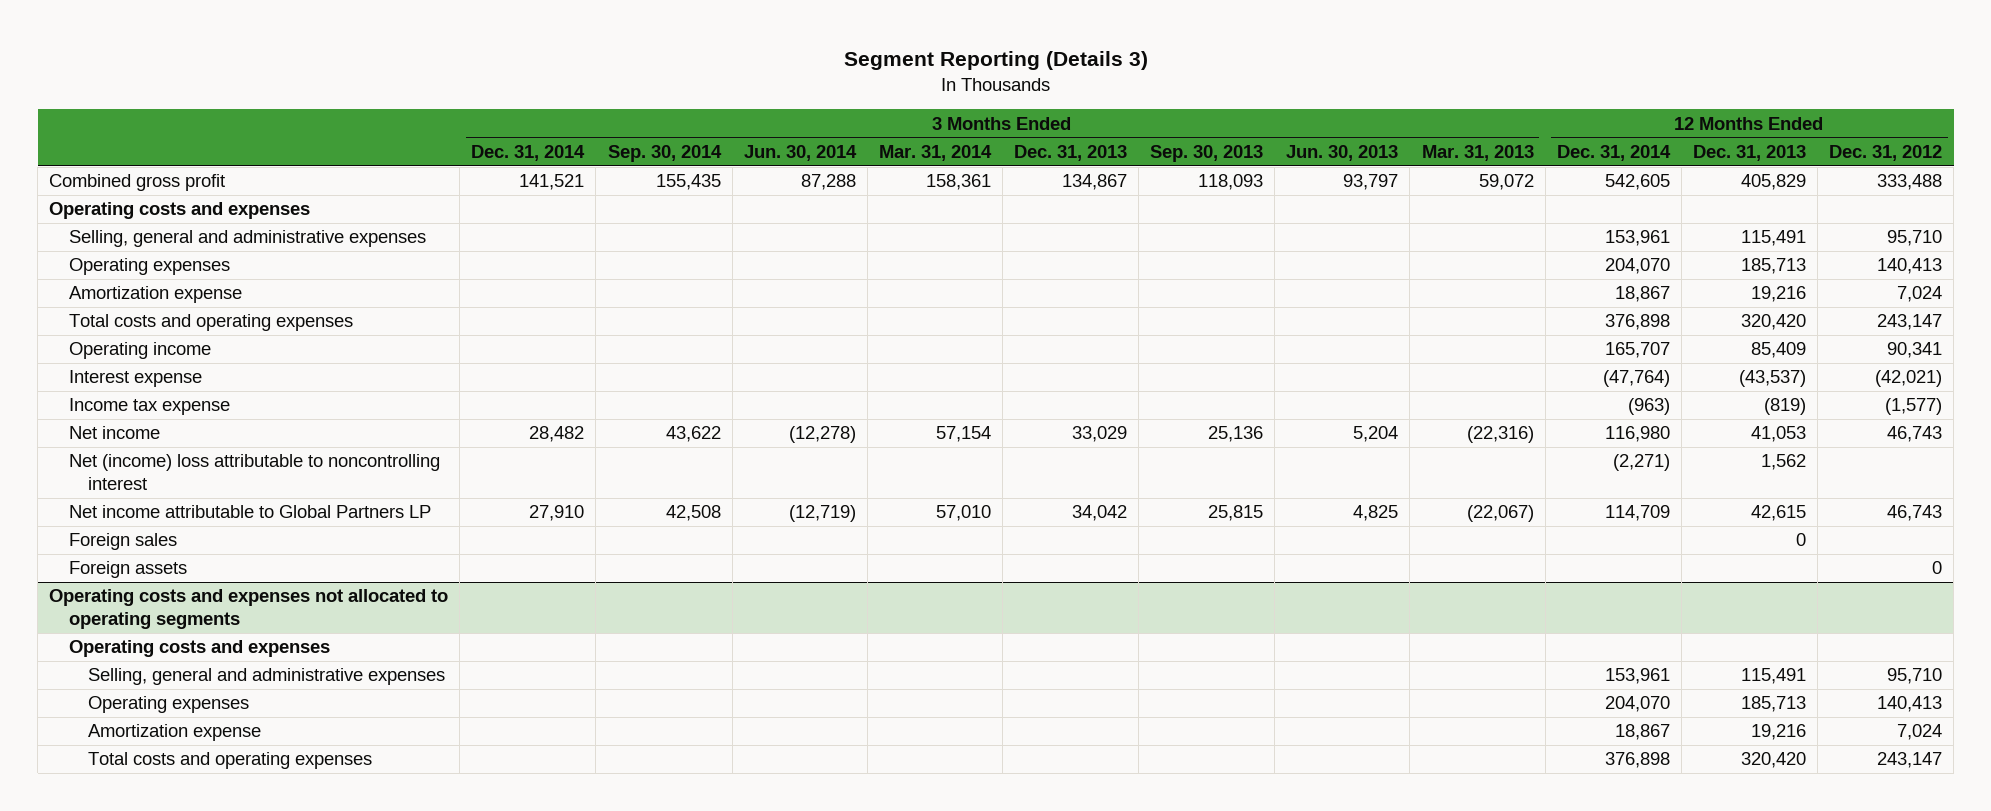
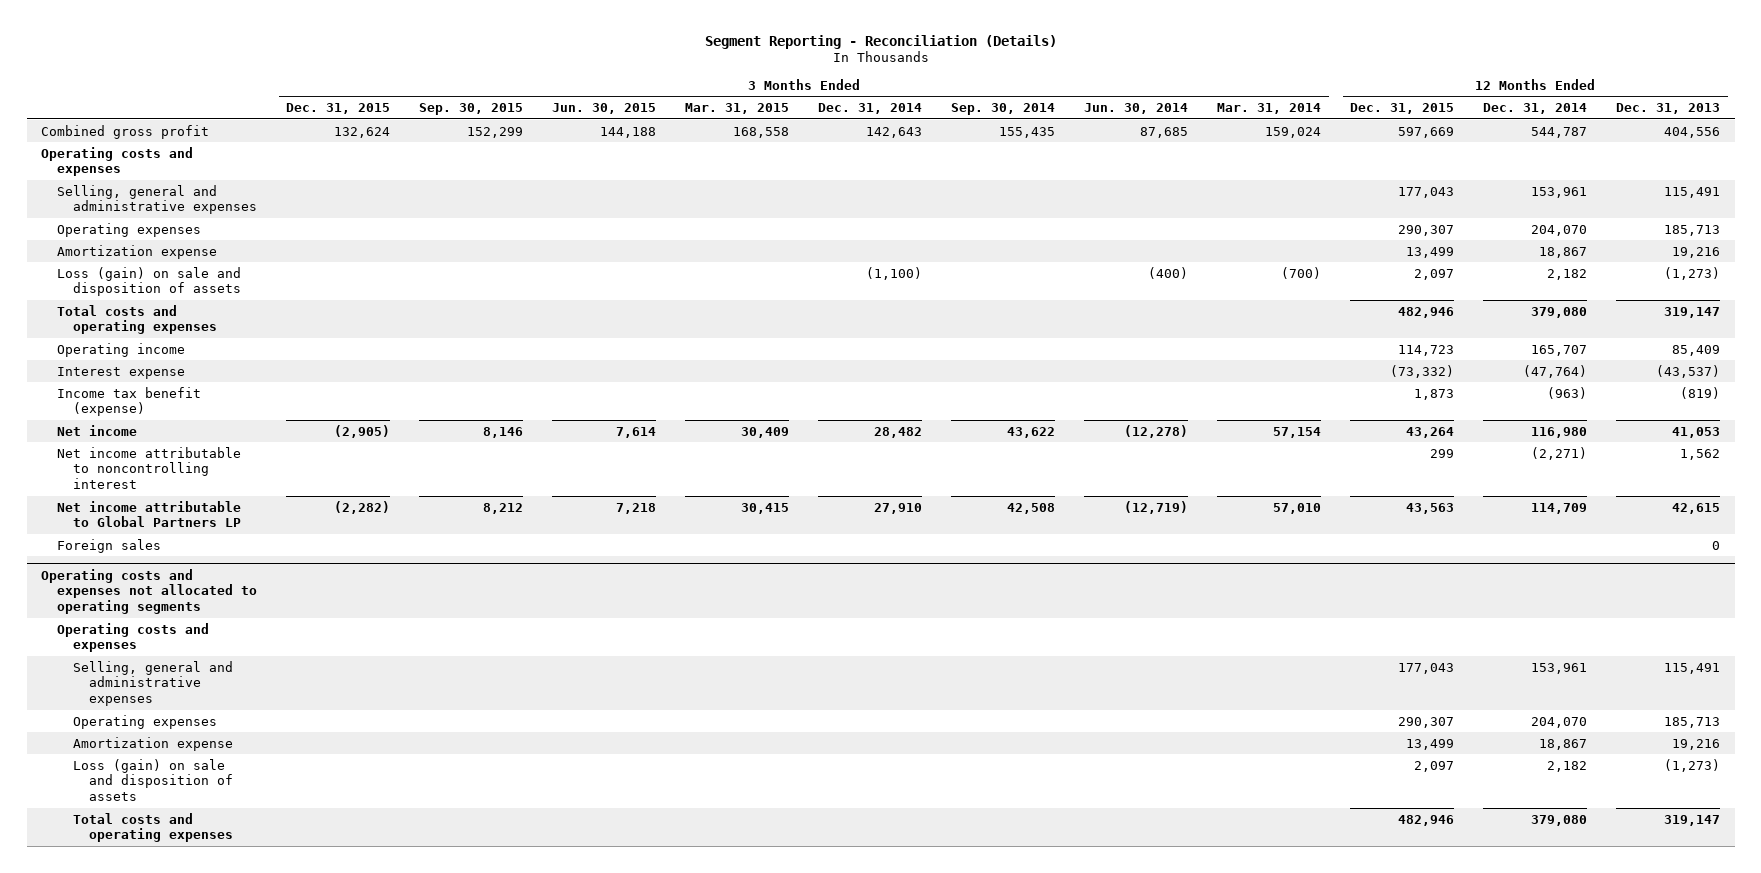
- Segment Reporting (Details 3)
+ Segment Reporting - Reconciliation (Details)
- | 3 Months Ended Dec. 31, 2014 | 3 Months Ended Sep. 30, 2014 | 3 Months Ended Jun. 30, 2014 | 3 Months Ended Mar. 31, 2014 | 3 Months Ended Dec. 31, 2013 | 3 Months Ended Sep. 30, 2013 | 3 Months Ended Jun. 30, 2013 | 3 Months Ended Mar. 31, 2013 | 12 Months Ended Dec. 31, 2014 | 12 Months Ended Dec. 31, 2013 | 12 Months Ended Dec. 31, 2012
+ | 3 Months Ended Dec. 31, 2015 | 3 Months Ended Sep. 30, 2015 | 3 Months Ended Jun. 30, 2015 | 3 Months Ended Mar. 31, 2015 | 3 Months Ended Dec. 31, 2014 | 3 Months Ended Sep. 30, 2014 | 3 Months Ended Jun. 30, 2014 | 3 Months Ended Mar. 31, 2014 | 12 Months Ended Dec. 31, 2015 | 12 Months Ended Dec. 31, 2014 | 12 Months Ended Dec. 31, 2013
- Combined gross profit | 141,521 | 155,435 | 87,288 | 158,361 | 134,867 | 118,093 | 93,797 | 59,072 | 542,605 | 405,829 | 333,488
+ Combined gross profit | 132,624 | 152,299 | 144,188 | 168,558 | 142,643 | 155,435 | 87,685 | 159,024 | 597,669 | 544,787 | 404,556
- Total costs and operating expenses | | | | | | | | | 376,898 | 320,420 | 243,147
+ Loss (gain) on sale and disposition of assets | | | | | (1,100) | | (400) | (700) | 2,097 | 2,182 | (1,273)
+ Total costs and operating expenses | | | | | | | | | 482,946 | 379,080 | 319,147
- Income tax expense | | | | | | | | | (963) | (819) | (1,577)
+ Income tax benefit (expense) | | | | | | | | | 1,873 | (963) | (819)
- Net (income) loss attributable to noncontrolling interest | | | | | | | | | (2,271) | 1,562 |
+ Net income attributable to noncontrolling interest | | | | | | | | | 299 | (2,271) | 1,562
- Foreign assets | | | | | | | | | | | 0
@ Operating costs and expenses not allocated to operating segments
- Total costs and operating expenses | | | | | | | | | 376,898 | 320,420 | 243,147
+ Loss (gain) on sale and disposition of assets | | | | | | | | | 2,097 | 2,182 | (1,273)
+ Total costs and operating expenses | | | | | | | | | 482,946 | 379,080 | 319,147

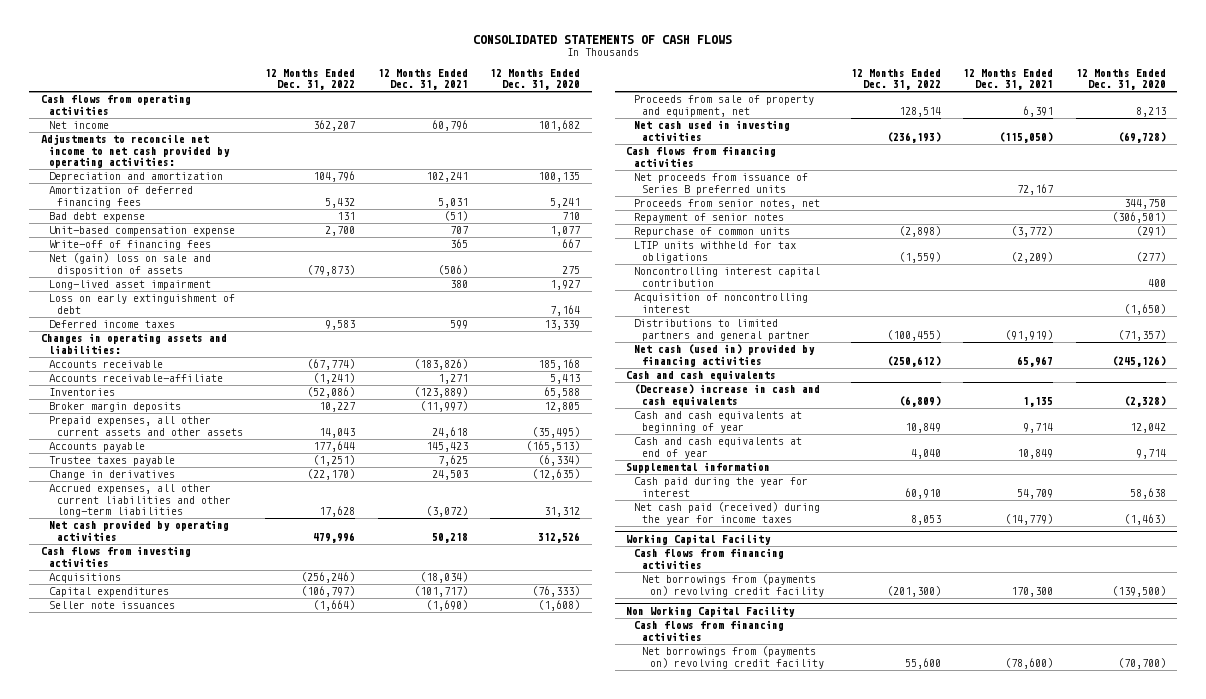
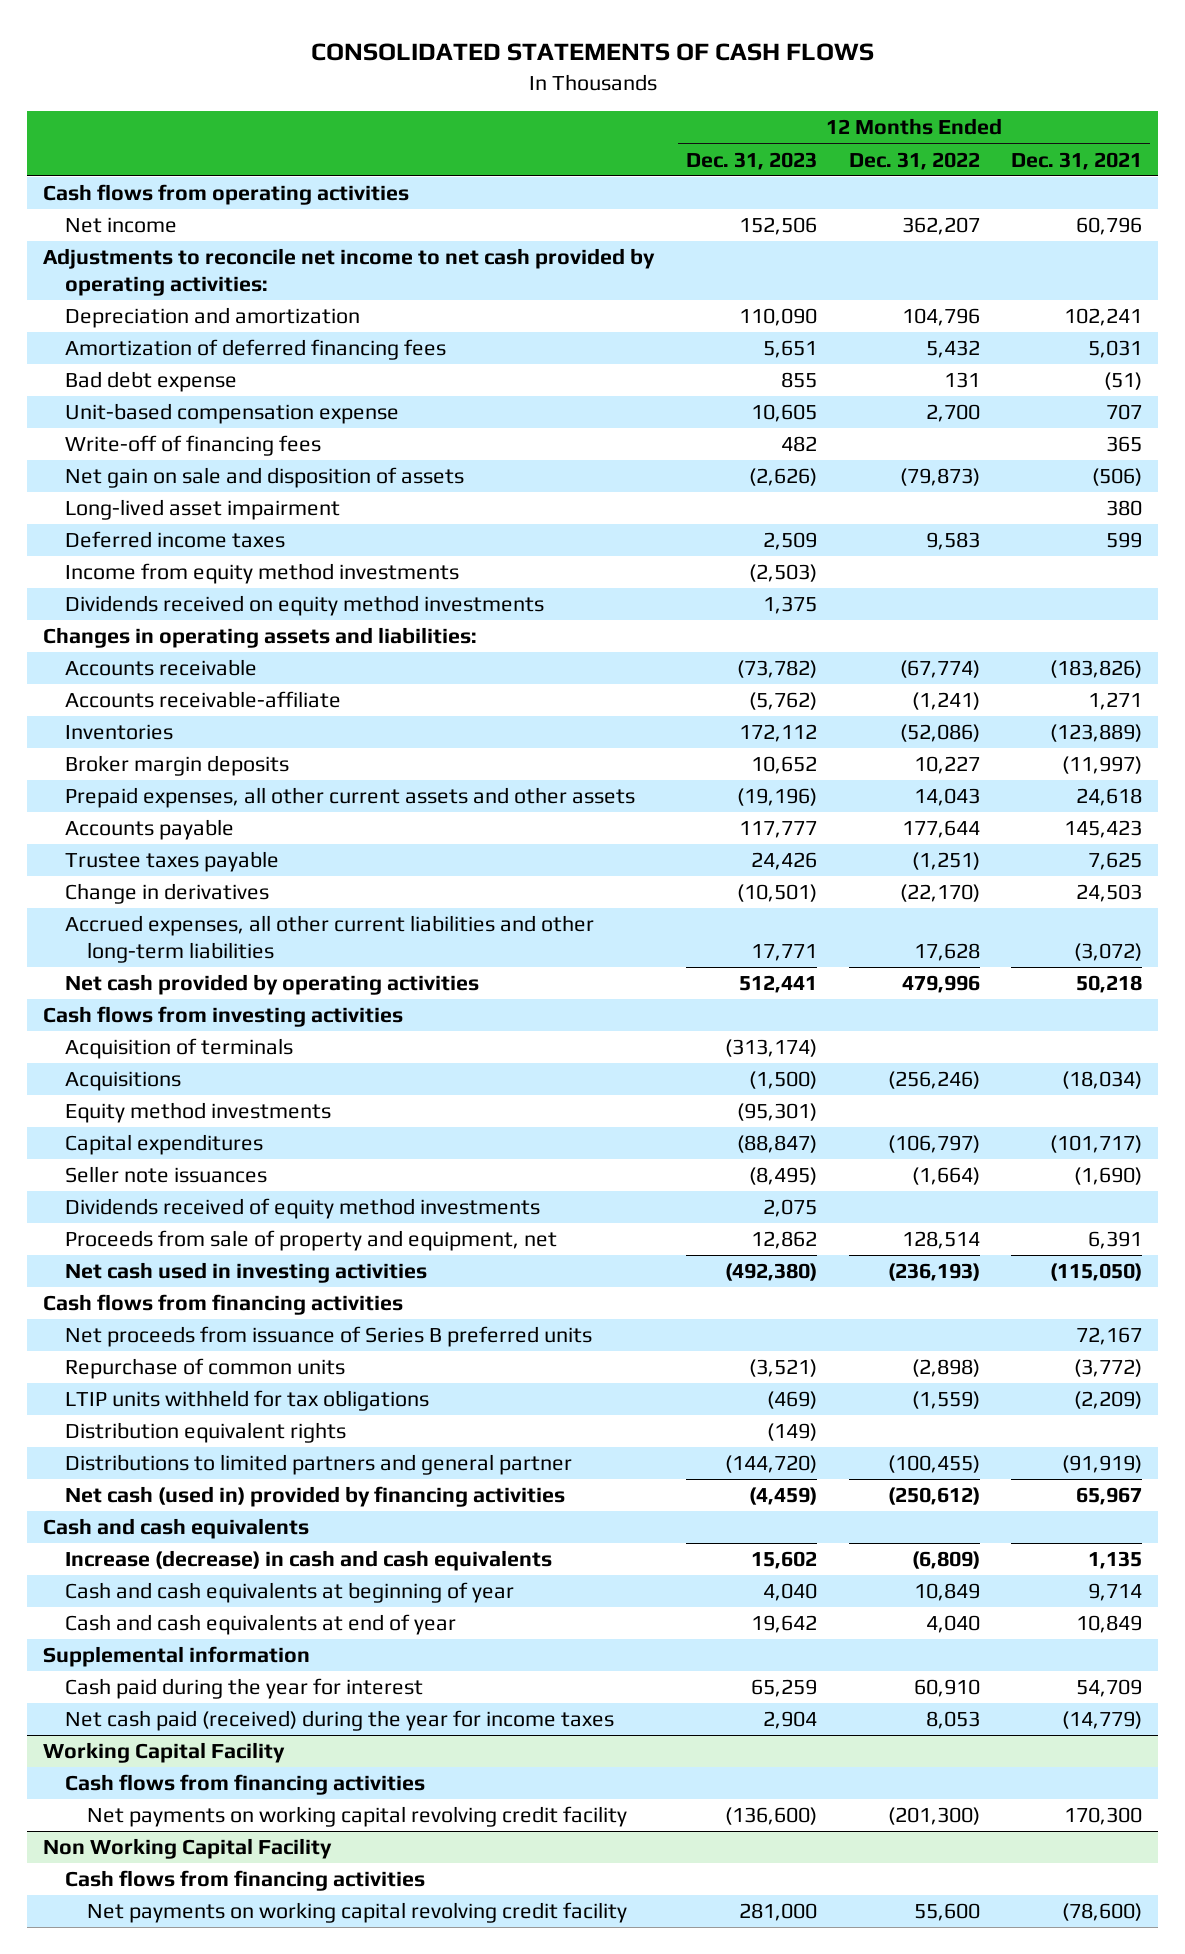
- | 12 Months Ended Dec. 31, 2022 | 12 Months Ended Dec. 31, 2021 | 12 Months Ended Dec. 31, 2020
+ | 12 Months Ended Dec. 31, 2023 | 12 Months Ended Dec. 31, 2022 | 12 Months Ended Dec. 31, 2021
- Net (gain) loss on sale and disposition of assets | (79,873) | (506) | 275
+ Net gain on sale and disposition of assets | (2,626) | (79,873) | (506)
- Loss on early extinguishment of debt | | | 7,164
+ Income from equity method investments | (2,503) | |
+ Dividends received on equity method investments | 1,375 | |
+ Acquisition of terminals | (313,174) | |
+ Equity method investments | (95,301) | |
+ Dividends received of equity method investments | 2,075 | |
- Proceeds from senior notes, net | | | 344,750
- Repayment of senior notes | | | (306,501)
- Noncontrolling interest capital contribution | | | 400
- Acquisition of noncontrolling interest | | | (1,650)
+ Distribution equivalent rights | (149) | |
- (Decrease) increase in cash and cash equivalents | (6,809) | 1,135 | (2,328)
+ Increase (decrease) in cash and cash equivalents | 15,602 | (6,809) | 1,135
@ Working Capital Facility
- Net borrowings from (payments on) revolving credit facility | (201,300) | 170,300 | (139,500)
+ Net payments on working capital revolving credit facility | (136,600) | (201,300) | 170,300
@ Non Working Capital Facility
- Net borrowings from (payments on) revolving credit facility | 55,600 | (78,600) | (70,700)
+ Net payments on working capital revolving credit facility | 281,000 | 55,600 | (78,600)

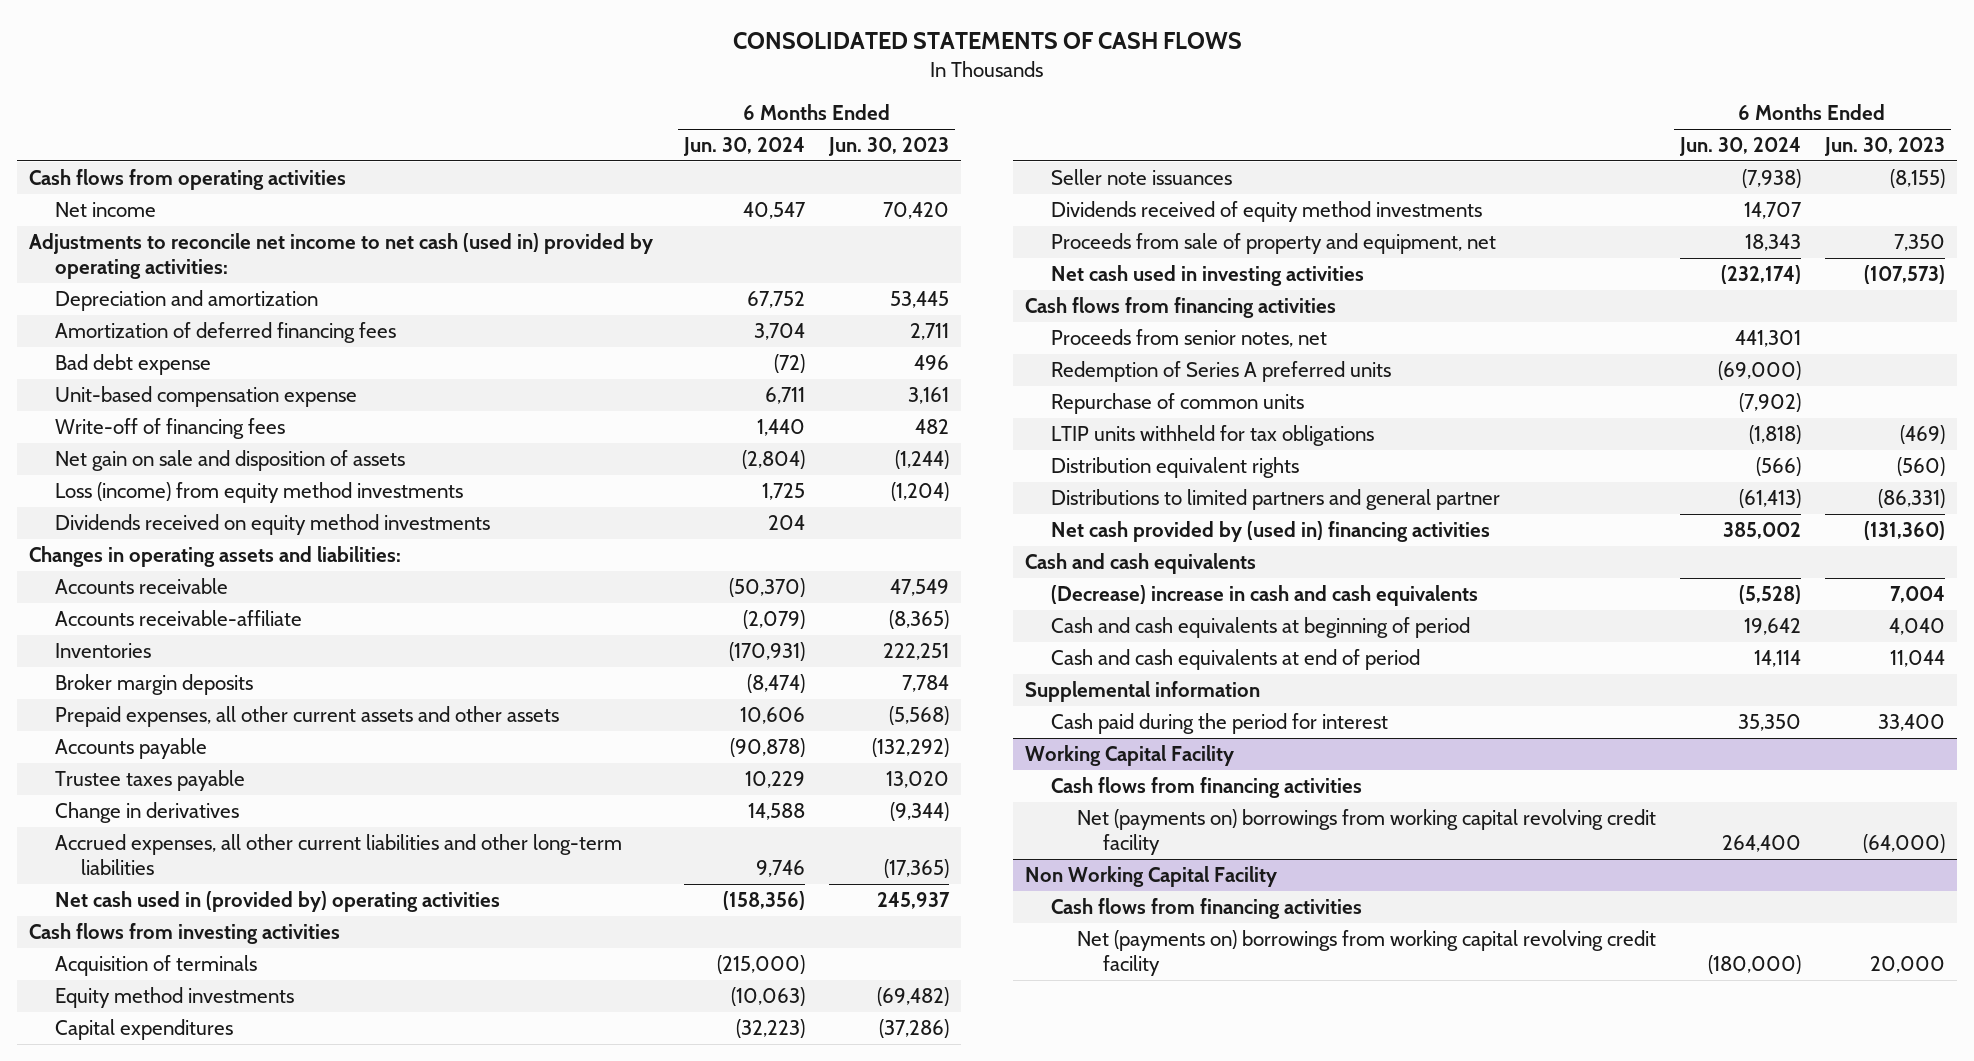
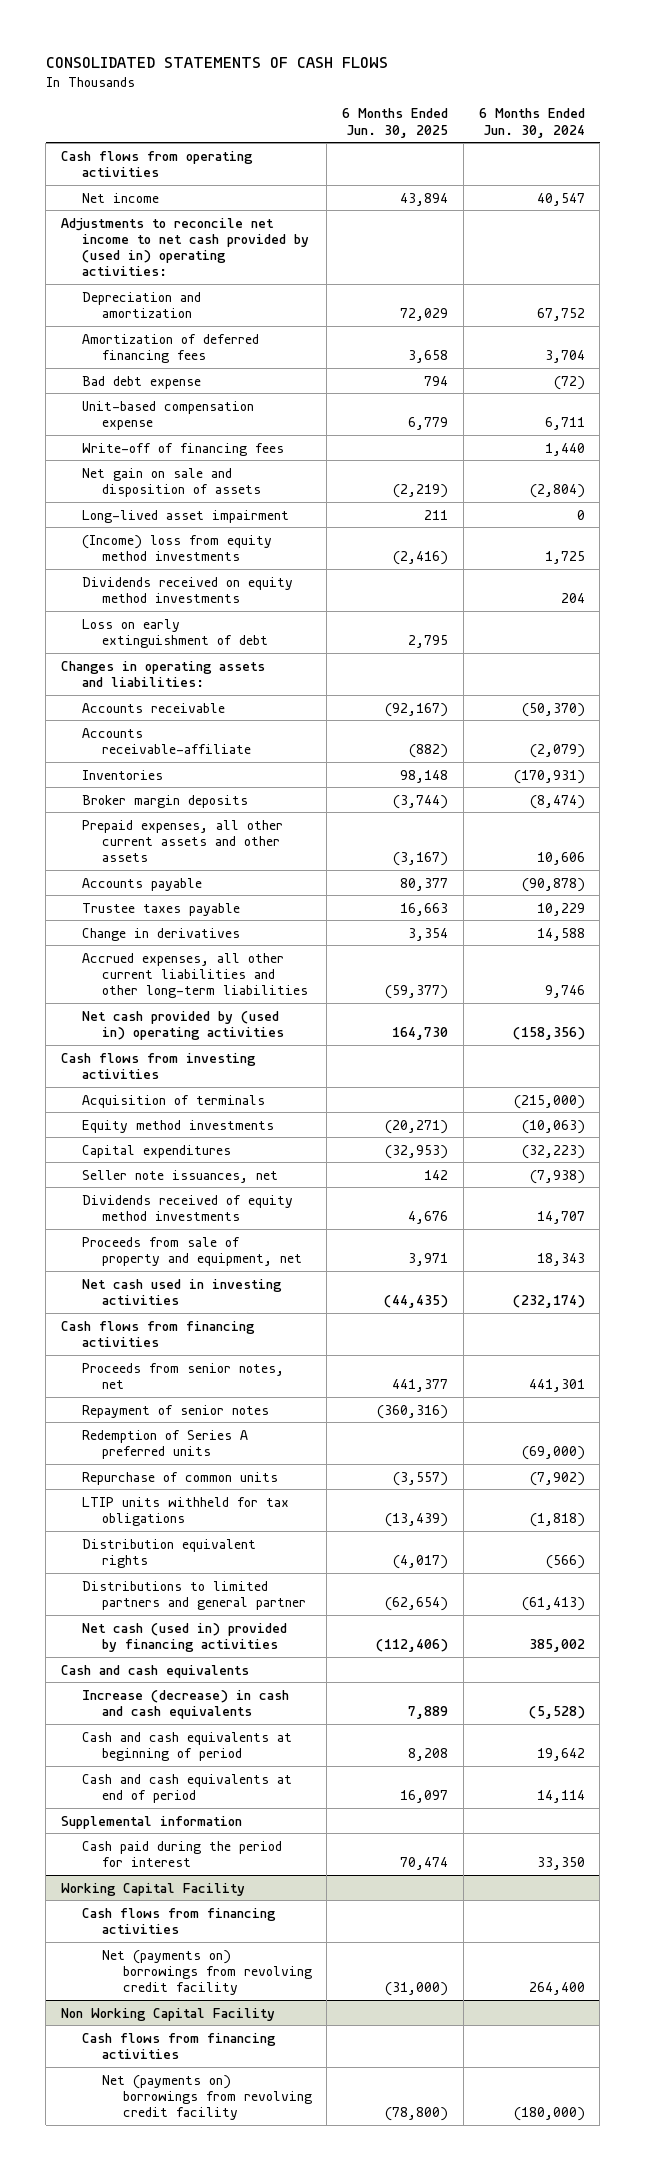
- | 6 Months Ended Jun. 30, 2024 | 6 Months Ended Jun. 30, 2023
+ | 6 Months Ended Jun. 30, 2025 | 6 Months Ended Jun. 30, 2024
- Adjustments to reconcile net income to net cash (used in) provided by operating activities:
+ Adjustments to reconcile net income to net cash provided by (used in) operating activities:
- Loss (income) from equity method investments | 1,725 | (1,204)
+ Long-lived asset impairment | 211 | 0
+ (Income) loss from equity method investments | (2,416) | 1,725
+ Loss on early extinguishment of debt | 2,795 |
- Net cash used in (provided by) operating activities | (158,356) | 245,937
+ Net cash provided by (used in) operating activities | 164,730 | (158,356)
- Seller note issuances | (7,938) | (8,155)
+ Seller note issuances, net | 142 | (7,938)
+ Repayment of senior notes | (360,316) |
- Net cash provided by (used in) financing activities | 385,002 | (131,360)
+ Net cash (used in) provided by financing activities | (112,406) | 385,002
- (Decrease) increase in cash and cash equivalents | (5,528) | 7,004
+ Increase (decrease) in cash and cash equivalents | 7,889 | (5,528)
- Cash paid during the period for interest | 35,350 | 33,400
+ Cash paid during the period for interest | 70,474 | 33,350
@ Working Capital Facility
- Net (payments on) borrowings from working capital revolving credit facility | 264,400 | (64,000)
+ Net (payments on) borrowings from revolving credit facility | (31,000) | 264,400
@ Non Working Capital Facility
- Net (payments on) borrowings from working capital revolving credit facility | (180,000) | 20,000
+ Net (payments on) borrowings from revolving credit facility | (78,800) | (180,000)

